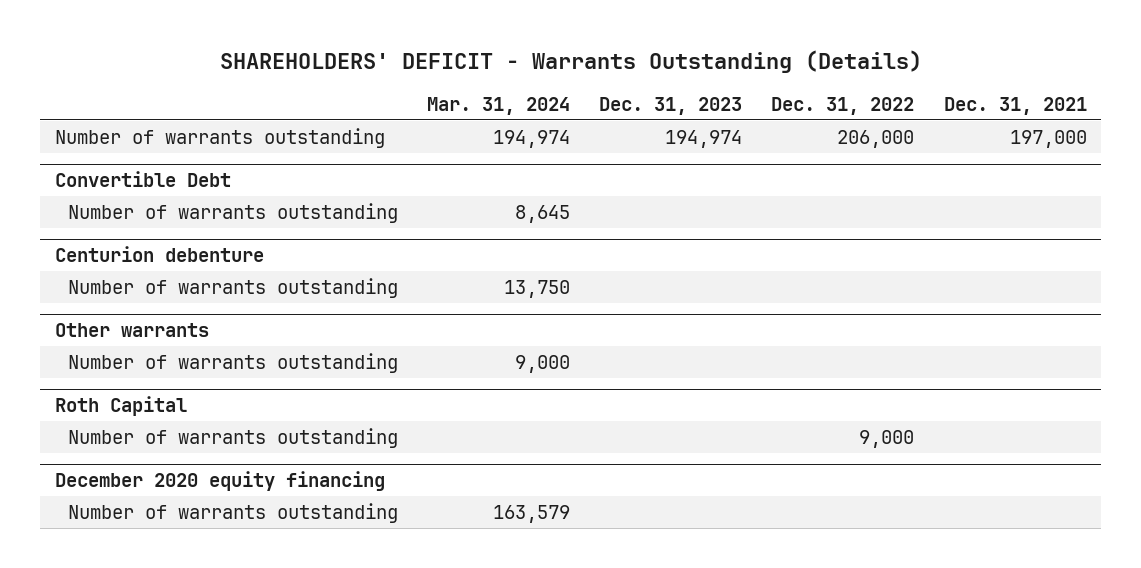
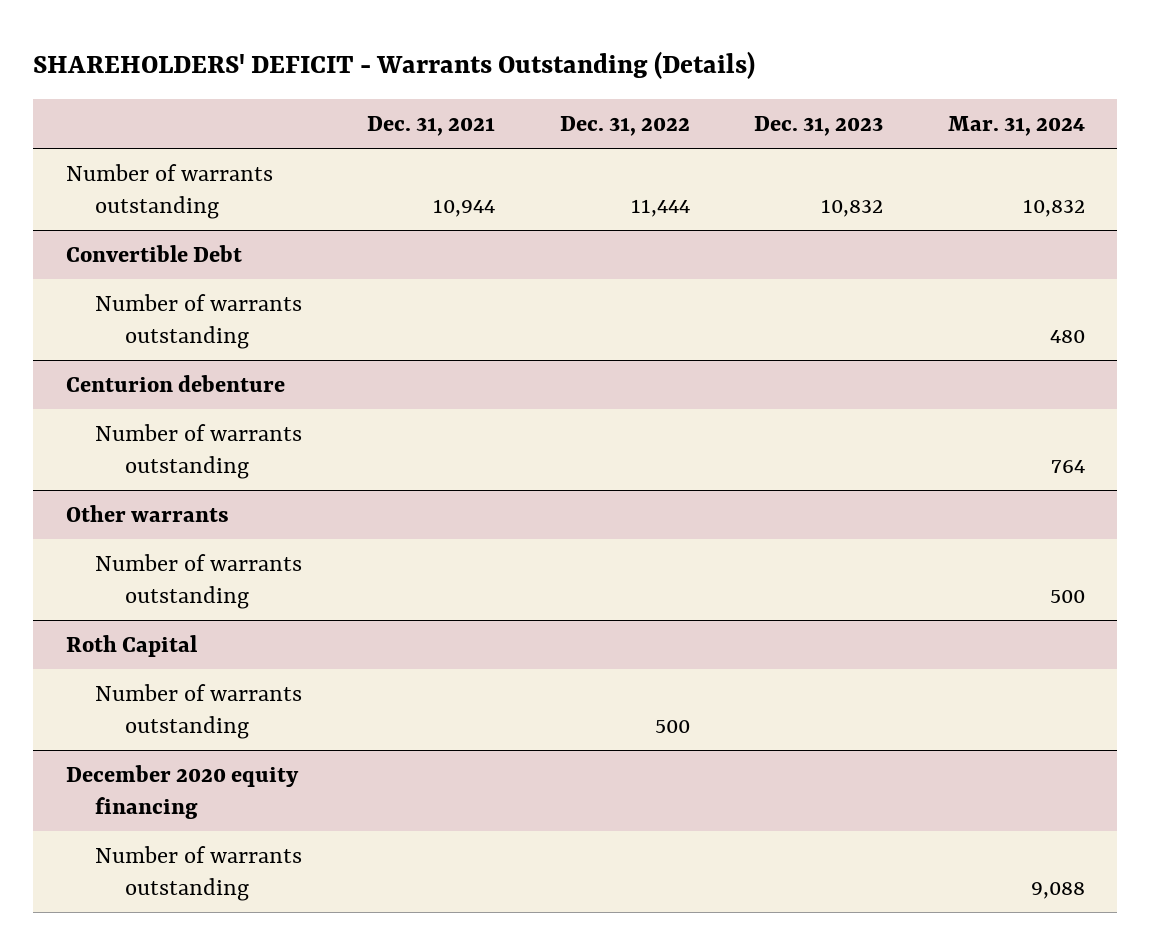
- | Mar. 31, 2024 | Dec. 31, 2023 | Dec. 31, 2022 | Dec. 31, 2021
+ | Dec. 31, 2021 | Dec. 31, 2022 | Dec. 31, 2023 | Mar. 31, 2024
- Number of warrants outstanding | 194,974 | 194,974 | 206,000 | 197,000
+ Number of warrants outstanding | 10,944 | 11,444 | 10,832 | 10,832
@ Convertible Debt
- Number of warrants outstanding | 8,645 | | |
+ Number of warrants outstanding | | | | 480
@ Centurion debenture
- Number of warrants outstanding | 13,750 | | |
+ Number of warrants outstanding | | | | 764
@ Other warrants
- Number of warrants outstanding | 9,000 | | |
+ Number of warrants outstanding | | | | 500
@ Roth Capital
- Number of warrants outstanding | | | 9,000 |
+ Number of warrants outstanding | | 500 | |
@ December 2020 equity financing
- Number of warrants outstanding | 163,579 | | |
+ Number of warrants outstanding | | | | 9,088

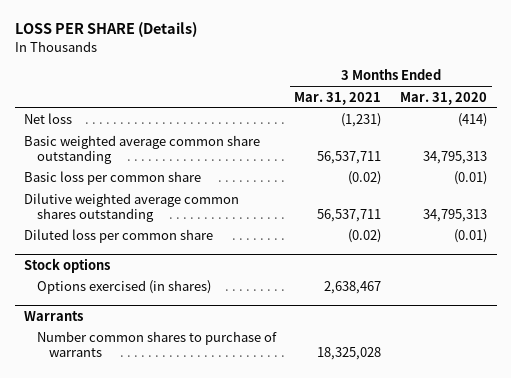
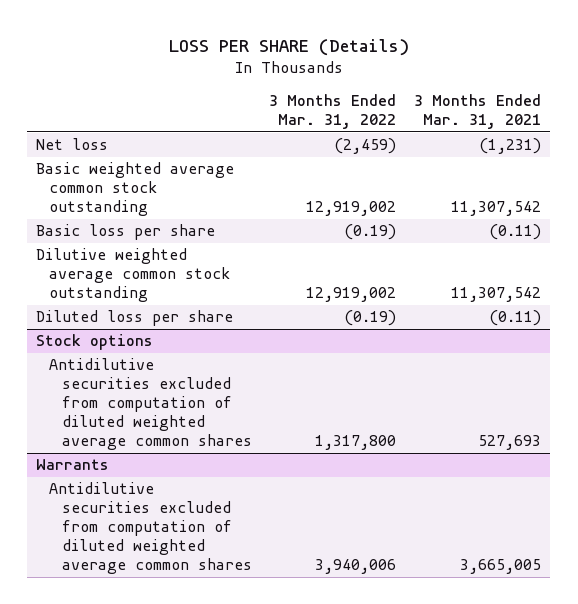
- | 3 Months Ended Mar. 31, 2021 | 3 Months Ended Mar. 31, 2020
+ | 3 Months Ended Mar. 31, 2022 | 3 Months Ended Mar. 31, 2021
- Basic weighted average common share outstanding | 56,537,711 | 34,795,313
- Basic loss per common share | (0.02) | (0.01)
- Dilutive weighted average common shares outstanding | 56,537,711 | 34,795,313
- Diluted loss per common share | (0.02) | (0.01)
+ Basic weighted average common stock outstanding | 12,919,002 | 11,307,542
+ Basic loss per share | (0.19) | (0.11)
+ Dilutive weighted average common stock outstanding | 12,919,002 | 11,307,542
+ Diluted loss per share | (0.19) | (0.11)
@ Stock options
- Options exercised (in shares) | 2,638,467 |
+ Antidilutive securities excluded from computation of diluted weighted average common shares | 1,317,800 | 527,693
@ Warrants
- Number common shares to purchase of warrants | 18,325,028 |
+ Antidilutive securities excluded from computation of diluted weighted average common shares | 3,940,006 | 3,665,005

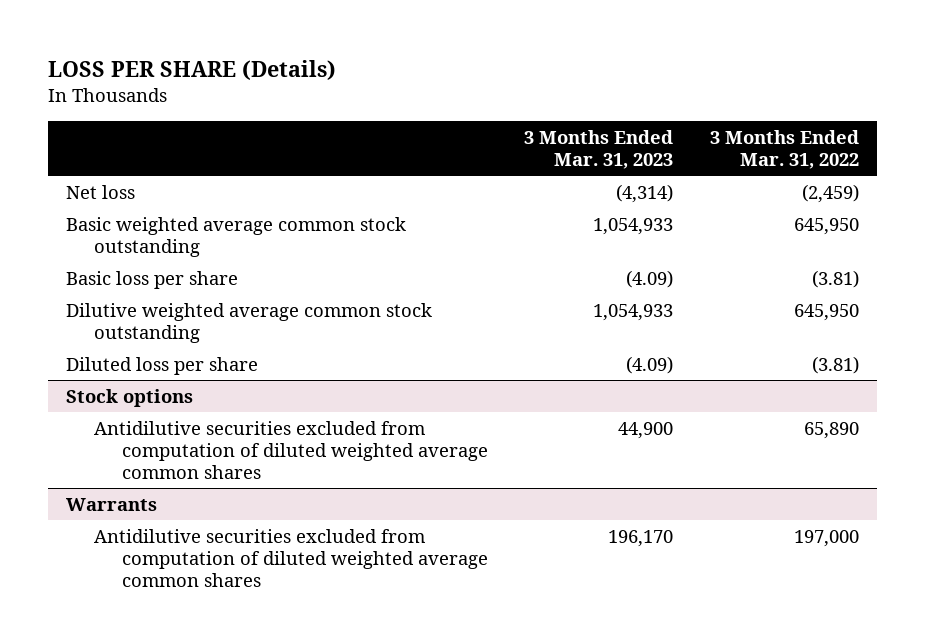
- | 3 Months Ended Mar. 31, 2022 | 3 Months Ended Mar. 31, 2021
+ | 3 Months Ended Mar. 31, 2023 | 3 Months Ended Mar. 31, 2022
- Basic weighted average common stock outstanding | 12,919,002 | 11,307,542
- Basic loss per share | (0.19) | (0.11)
- Dilutive weighted average common stock outstanding | 12,919,002 | 11,307,542
- Diluted loss per share | (0.19) | (0.11)
+ Basic weighted average common stock outstanding | 1,054,933 | 645,950
+ Basic loss per share | (4.09) | (3.81)
+ Dilutive weighted average common stock outstanding | 1,054,933 | 645,950
+ Diluted loss per share | (4.09) | (3.81)
@ Stock options
- Antidilutive securities excluded from computation of diluted weighted average common shares | 1,317,800 | 527,693
+ Antidilutive securities excluded from computation of diluted weighted average common shares | 44,900 | 65,890
@ Warrants
- Antidilutive securities excluded from computation of diluted weighted average common shares | 3,940,006 | 3,665,005
+ Antidilutive securities excluded from computation of diluted weighted average common shares | 196,170 | 197,000

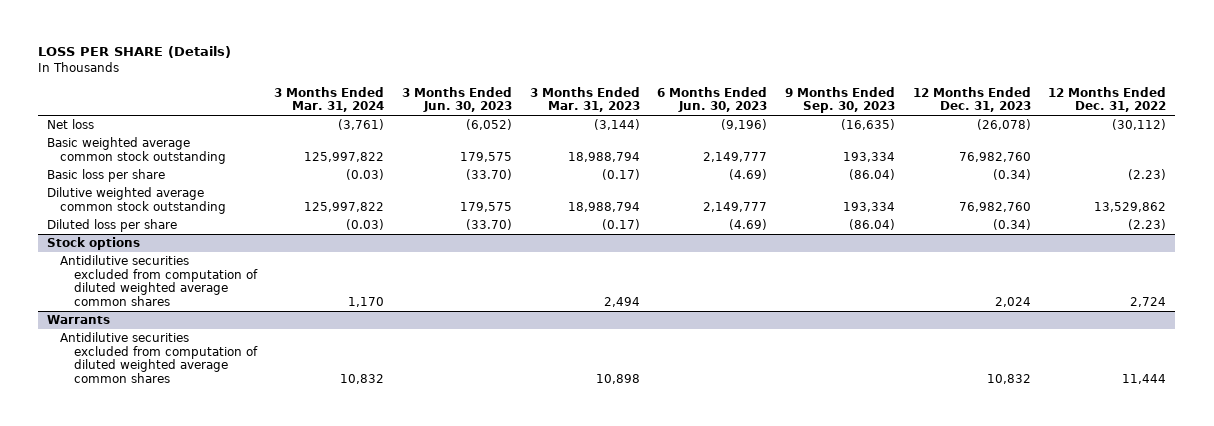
- | 3 Months Ended Mar. 31, 2023 | 3 Months Ended Mar. 31, 2022
+ | 3 Months Ended Mar. 31, 2024 | 3 Months Ended Jun. 30, 2023 | 3 Months Ended Mar. 31, 2023 | 6 Months Ended Jun. 30, 2023 | 9 Months Ended Sep. 30, 2023 | 12 Months Ended Dec. 31, 2023 | 12 Months Ended Dec. 31, 2022
- Net loss | (4,314) | (2,459)
- Basic weighted average common stock outstanding | 1,054,933 | 645,950
- Basic loss per share | (4.09) | (3.81)
- Dilutive weighted average common stock outstanding | 1,054,933 | 645,950
- Diluted loss per share | (4.09) | (3.81)
+ Net loss | (3,761) | (6,052) | (3,144) | (9,196) | (16,635) | (26,078) | (30,112)
+ Basic weighted average common stock outstanding | 125,997,822 | 179,575 | 18,988,794 | 2,149,777 | 193,334 | 76,982,760 |
+ Basic loss per share | (0.03) | (33.70) | (0.17) | (4.69) | (86.04) | (0.34) | (2.23)
+ Dilutive weighted average common stock outstanding | 125,997,822 | 179,575 | 18,988,794 | 2,149,777 | 193,334 | 76,982,760 | 13,529,862
+ Diluted loss per share | (0.03) | (33.70) | (0.17) | (4.69) | (86.04) | (0.34) | (2.23)
@ Stock options
- Antidilutive securities excluded from computation of diluted weighted average common shares | 44,900 | 65,890
+ Antidilutive securities excluded from computation of diluted weighted average common shares | 1,170 | | 2,494 | | | 2,024 | 2,724
@ Warrants
- Antidilutive securities excluded from computation of diluted weighted average common shares | 196,170 | 197,000
+ Antidilutive securities excluded from computation of diluted weighted average common shares | 10,832 | | 10,898 | | | 10,832 | 11,444

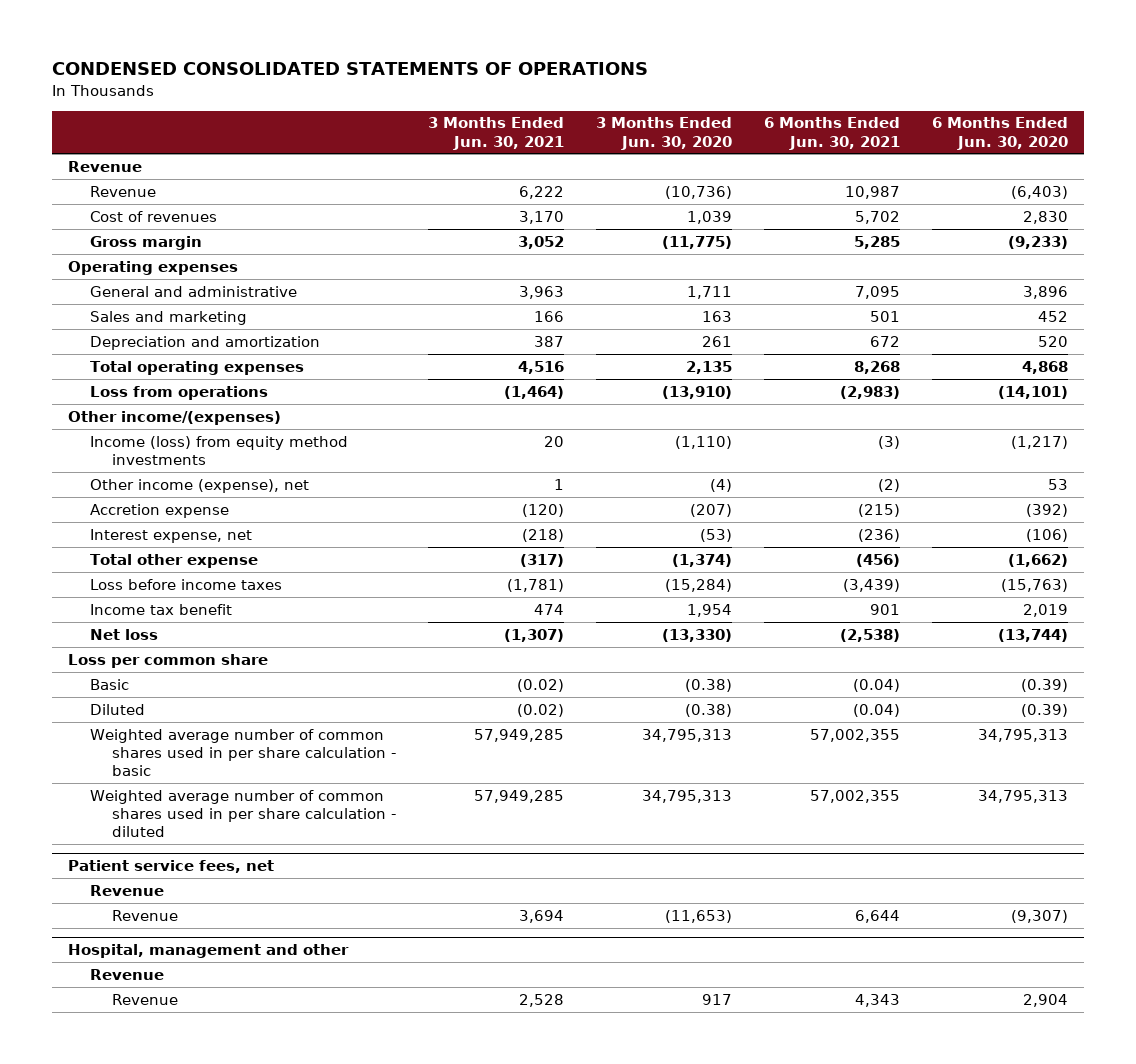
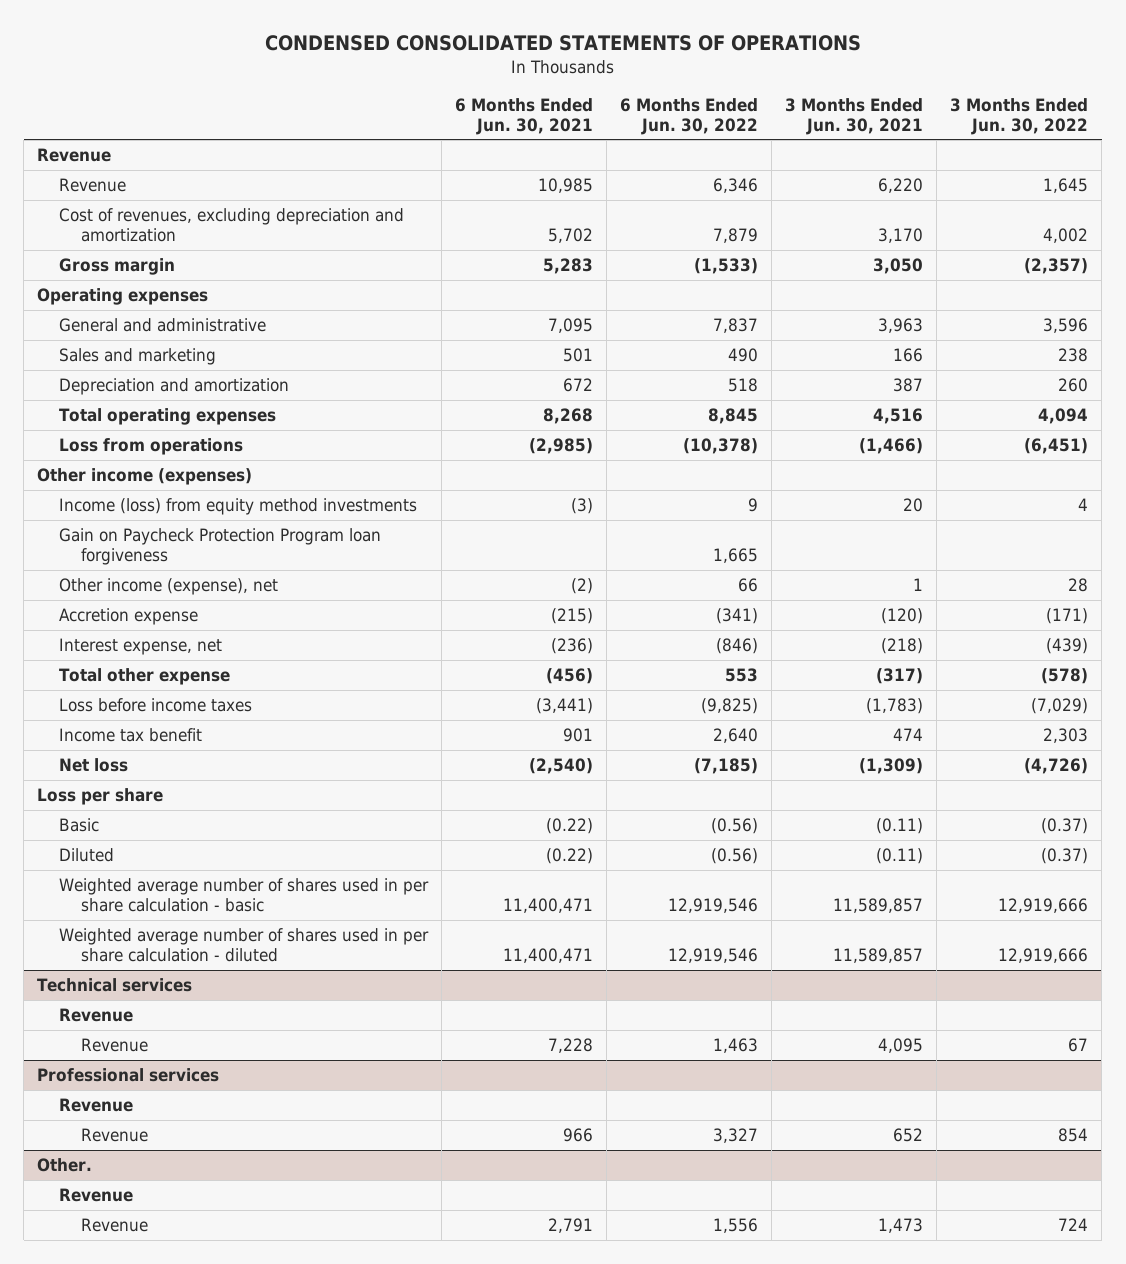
- | 3 Months Ended Jun. 30, 2021 | 3 Months Ended Jun. 30, 2020 | 6 Months Ended Jun. 30, 2021 | 6 Months Ended Jun. 30, 2020
+ | 6 Months Ended Jun. 30, 2021 | 6 Months Ended Jun. 30, 2022 | 3 Months Ended Jun. 30, 2021 | 3 Months Ended Jun. 30, 2022
- Revenue | 6,222 | (10,736) | 10,987 | (6,403)
- Cost of revenues | 3,170 | 1,039 | 5,702 | 2,830
- Gross margin | 3,052 | (11,775) | 5,285 | (9,233)
+ Revenue | 10,985 | 6,346 | 6,220 | 1,645
+ Cost of revenues, excluding depreciation and amortization | 5,702 | 7,879 | 3,170 | 4,002
+ Gross margin | 5,283 | (1,533) | 3,050 | (2,357)
- Loss from operations | (1,464) | (13,910) | (2,983) | (14,101)
- Other income/(expenses)
+ Loss from operations | (2,985) | (10,378) | (1,466) | (6,451)
+ Other income (expenses)
+ Gain on Paycheck Protection Program loan forgiveness | | 1,665 | |
- Loss before income taxes | (1,781) | (15,284) | (3,439) | (15,763)
+ Loss before income taxes | (3,441) | (9,825) | (1,783) | (7,029)
- Net loss | (1,307) | (13,330) | (2,538) | (13,744)
- Loss per common share
- Basic | (0.02) | (0.38) | (0.04) | (0.39)
- Diluted | (0.02) | (0.38) | (0.04) | (0.39)
- Weighted average number of common shares used in per share calculation - basic | 57,949,285 | 34,795,313 | 57,002,355 | 34,795,313
- Weighted average number of common shares used in per share calculation - diluted | 57,949,285 | 34,795,313 | 57,002,355 | 34,795,313
- Patient service fees, net
+ Net loss | (2,540) | (7,185) | (1,309) | (4,726)
+ Loss per share
+ Basic | (0.22) | (0.56) | (0.11) | (0.37)
+ Diluted | (0.22) | (0.56) | (0.11) | (0.37)
+ Weighted average number of shares used in per share calculation - basic | 11,400,471 | 12,919,546 | 11,589,857 | 12,919,666
+ Weighted average number of shares used in per share calculation - diluted | 11,400,471 | 12,919,546 | 11,589,857 | 12,919,666
+ Technical services
- Revenue | 3,694 | (11,653) | 6,644 | (9,307)
- Hospital, management and other
+ Revenue | 7,228 | 1,463 | 4,095 | 67
+ Professional services
- Revenue | 2,528 | 917 | 4,343 | 2,904
+ Revenue | 966 | 3,327 | 652 | 854
+ Other.
+ Revenue
+ Revenue | 2,791 | 1,556 | 1,473 | 724

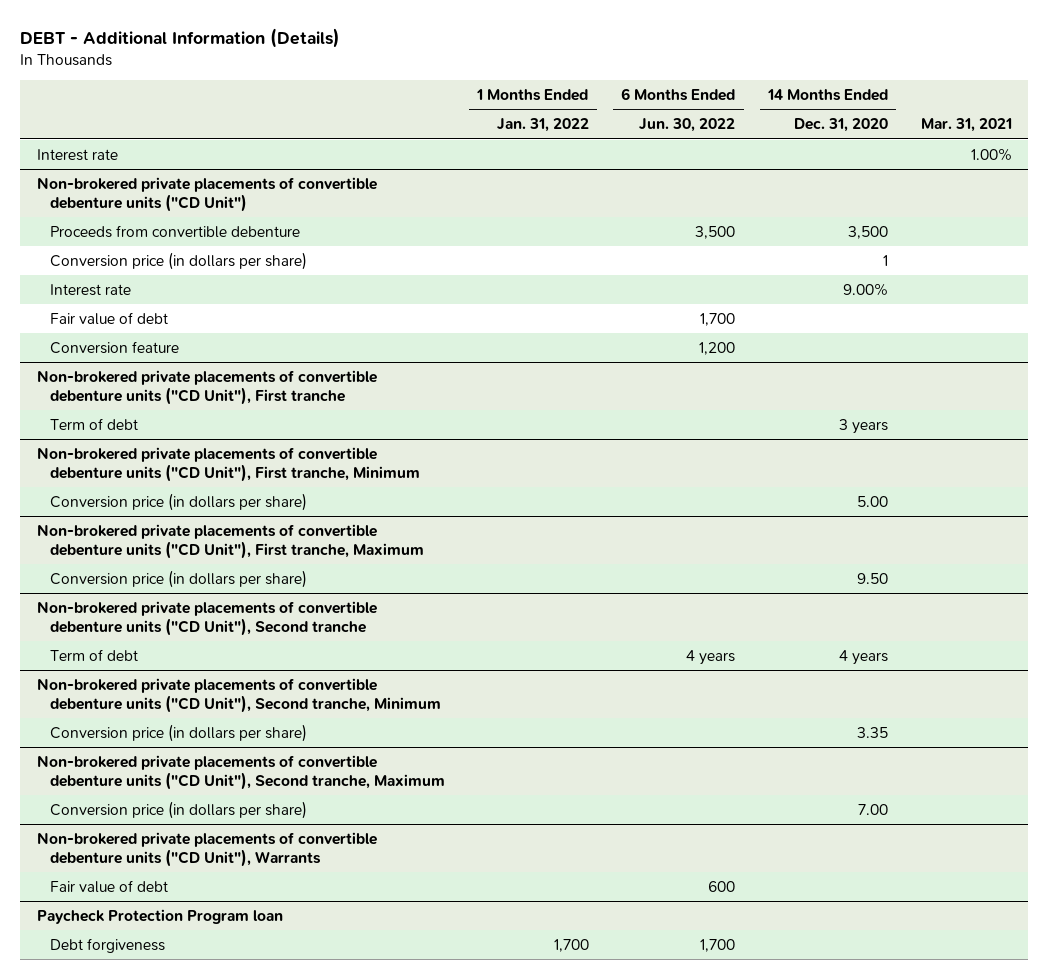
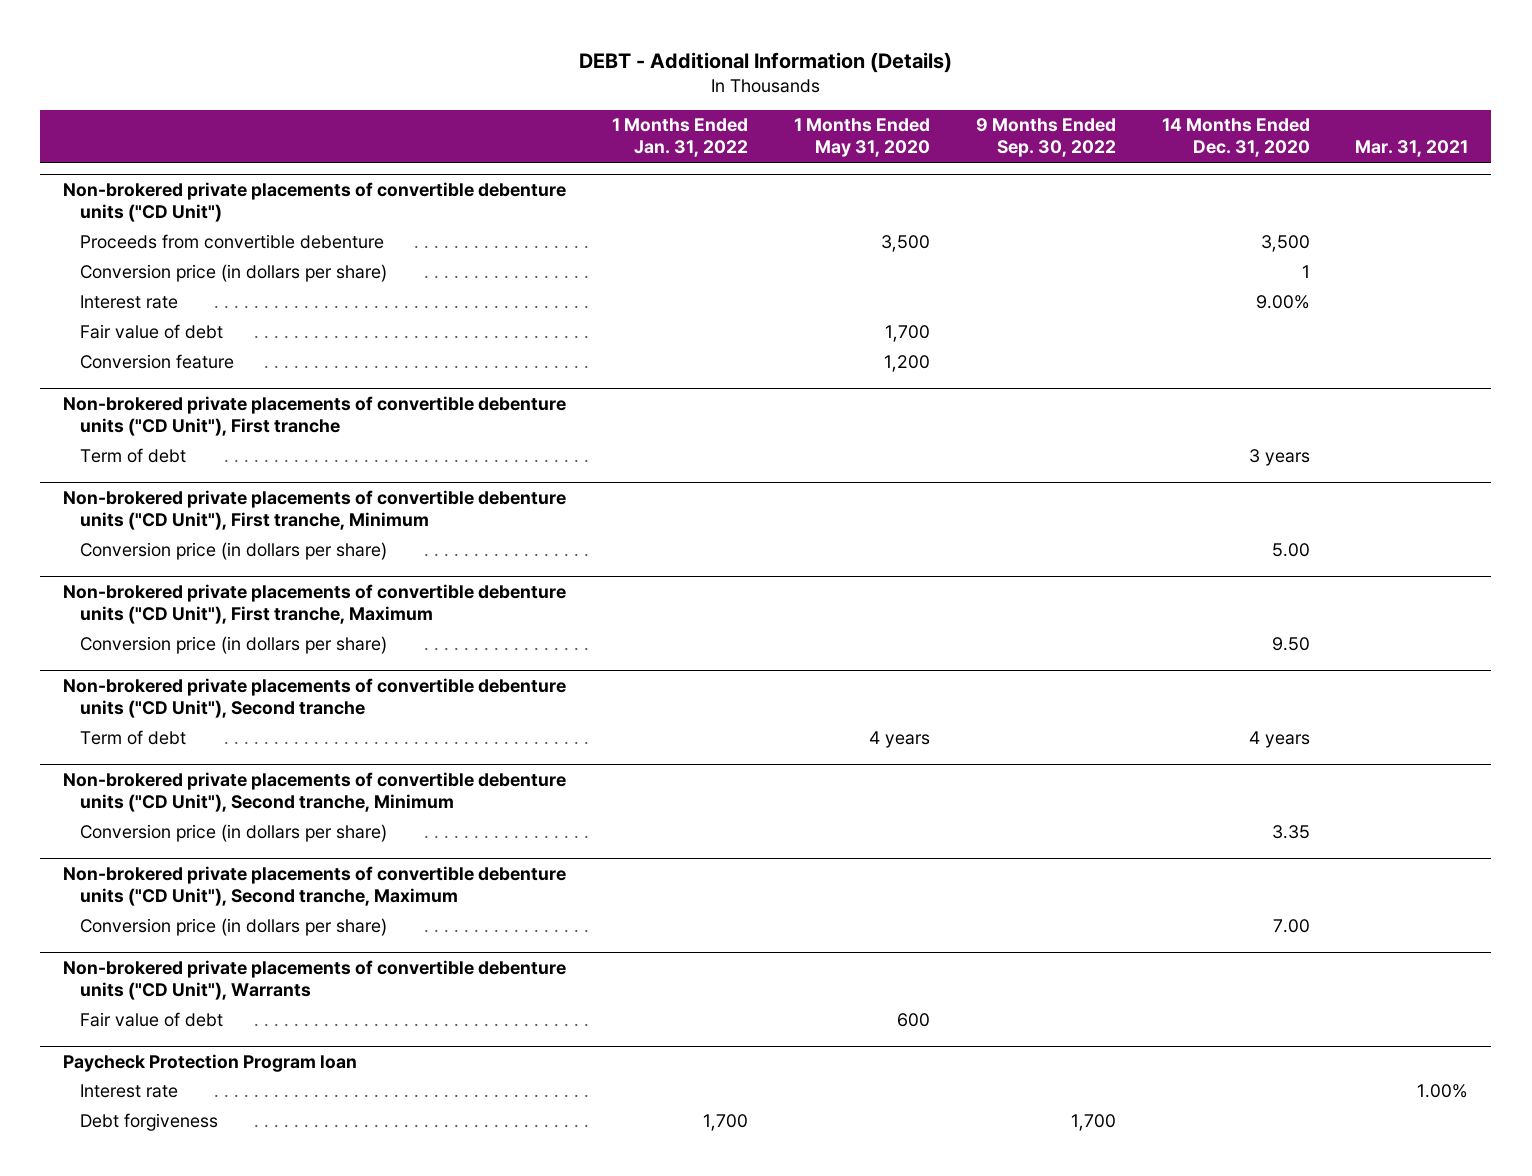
- | 1 Months Ended Jan. 31, 2022 | 6 Months Ended Jun. 30, 2022 | 14 Months Ended Dec. 31, 2020 | Mar. 31, 2021
+ | 1 Months Ended Jan. 31, 2022 | 1 Months Ended May 31, 2020 | 9 Months Ended Sep. 30, 2022 | 14 Months Ended Dec. 31, 2020 | Mar. 31, 2021
- Interest rate | | | | 1.00%
@ Paycheck Protection Program loan
+ Interest rate | | | | | 1.00%

